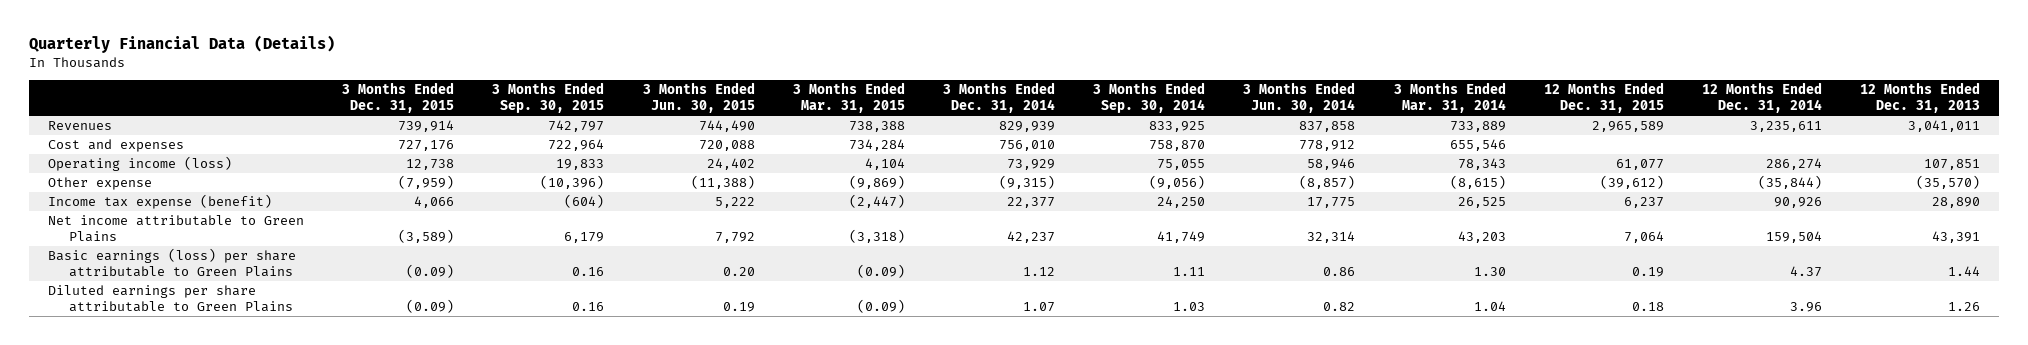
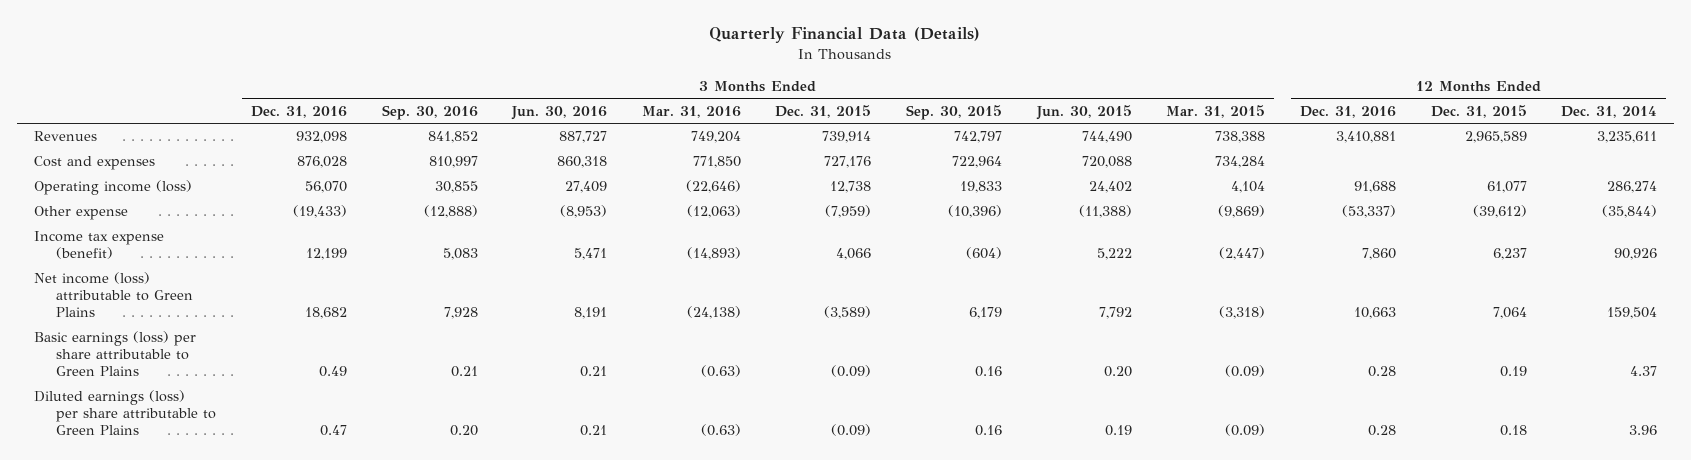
- | 3 Months Ended Dec. 31, 2015 | 3 Months Ended Sep. 30, 2015 | 3 Months Ended Jun. 30, 2015 | 3 Months Ended Mar. 31, 2015 | 3 Months Ended Dec. 31, 2014 | 3 Months Ended Sep. 30, 2014 | 3 Months Ended Jun. 30, 2014 | 3 Months Ended Mar. 31, 2014 | 12 Months Ended Dec. 31, 2015 | 12 Months Ended Dec. 31, 2014 | 12 Months Ended Dec. 31, 2013
+ | 3 Months Ended Dec. 31, 2016 | 3 Months Ended Sep. 30, 2016 | 3 Months Ended Jun. 30, 2016 | 3 Months Ended Mar. 31, 2016 | 3 Months Ended Dec. 31, 2015 | 3 Months Ended Sep. 30, 2015 | 3 Months Ended Jun. 30, 2015 | 3 Months Ended Mar. 31, 2015 | 12 Months Ended Dec. 31, 2016 | 12 Months Ended Dec. 31, 2015 | 12 Months Ended Dec. 31, 2014
- Net income attributable to Green Plains | (3,589) | 6,179 | 7,792 | (3,318) | 42,237 | 41,749 | 32,314 | 43,203 | 7,064 | 159,504 | 43,391
+ Net income (loss) attributable to Green Plains | 18,682 | 7,928 | 8,191 | (24,138) | (3,589) | 6,179 | 7,792 | (3,318) | 10,663 | 7,064 | 159,504
- Diluted earnings per share attributable to Green Plains | (0.09) | 0.16 | 0.19 | (0.09) | 1.07 | 1.03 | 0.82 | 1.04 | 0.18 | 3.96 | 1.26
+ Diluted earnings (loss) per share attributable to Green Plains | 0.47 | 0.20 | 0.21 | (0.63) | (0.09) | 0.16 | 0.19 | (0.09) | 0.28 | 0.18 | 3.96

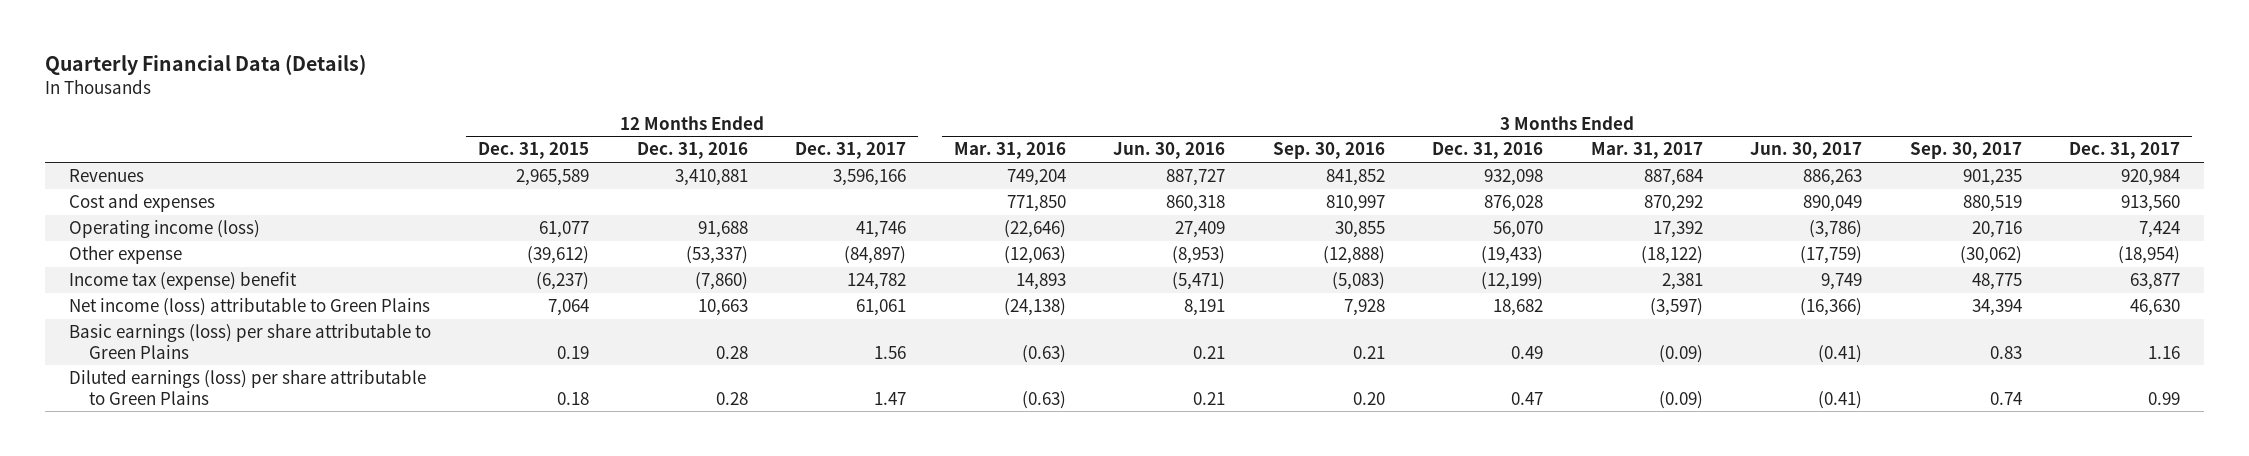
- | 3 Months Ended Dec. 31, 2016 | 3 Months Ended Sep. 30, 2016 | 3 Months Ended Jun. 30, 2016 | 3 Months Ended Mar. 31, 2016 | 3 Months Ended Dec. 31, 2015 | 3 Months Ended Sep. 30, 2015 | 3 Months Ended Jun. 30, 2015 | 3 Months Ended Mar. 31, 2015 | 12 Months Ended Dec. 31, 2016 | 12 Months Ended Dec. 31, 2015 | 12 Months Ended Dec. 31, 2014
+ | 12 Months Ended Dec. 31, 2015 | 12 Months Ended Dec. 31, 2016 | 12 Months Ended Dec. 31, 2017 | 3 Months Ended Mar. 31, 2016 | 3 Months Ended Jun. 30, 2016 | 3 Months Ended Sep. 30, 2016 | 3 Months Ended Dec. 31, 2016 | 3 Months Ended Mar. 31, 2017 | 3 Months Ended Jun. 30, 2017 | 3 Months Ended Sep. 30, 2017 | 3 Months Ended Dec. 31, 2017
- Income tax expense (benefit) | 12,199 | 5,083 | 5,471 | (14,893) | 4,066 | (604) | 5,222 | (2,447) | 7,860 | 6,237 | 90,926
+ Income tax (expense) benefit | (6,237) | (7,860) | 124,782 | 14,893 | (5,471) | (5,083) | (12,199) | 2,381 | 9,749 | 48,775 | 63,877

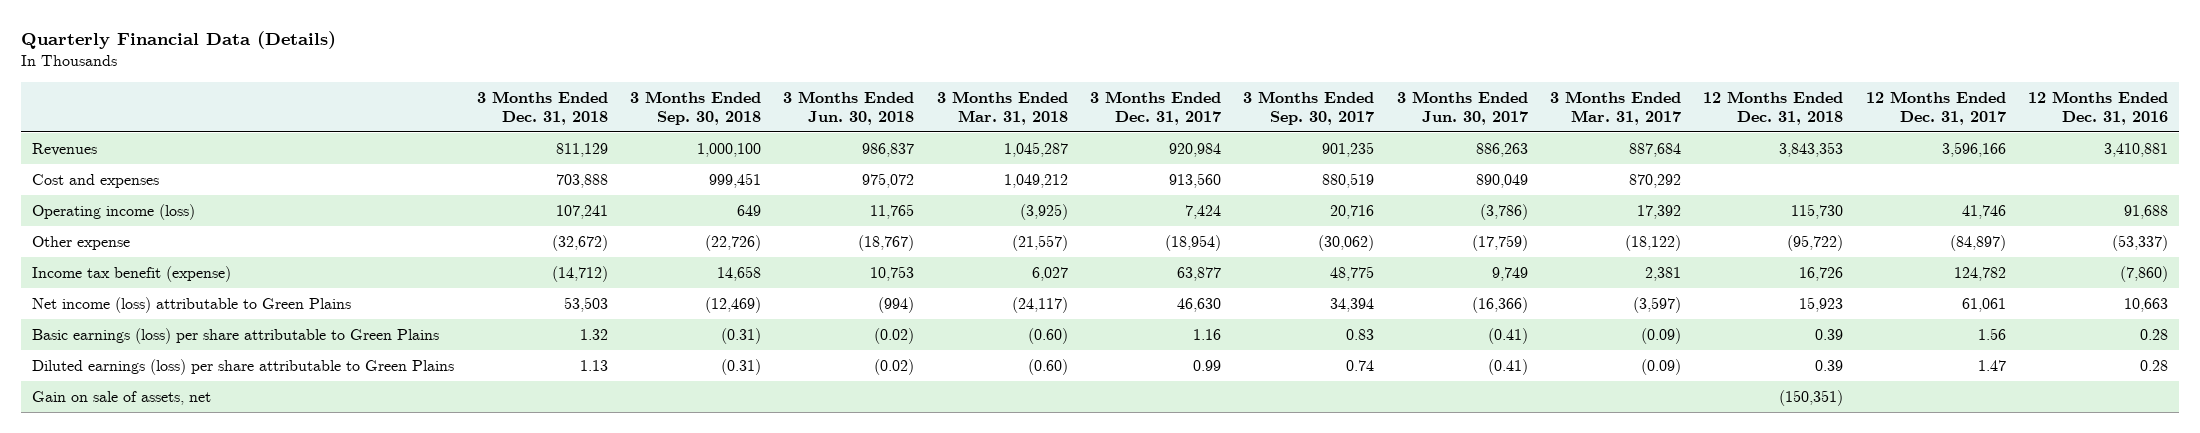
- | 12 Months Ended Dec. 31, 2015 | 12 Months Ended Dec. 31, 2016 | 12 Months Ended Dec. 31, 2017 | 3 Months Ended Mar. 31, 2016 | 3 Months Ended Jun. 30, 2016 | 3 Months Ended Sep. 30, 2016 | 3 Months Ended Dec. 31, 2016 | 3 Months Ended Mar. 31, 2017 | 3 Months Ended Jun. 30, 2017 | 3 Months Ended Sep. 30, 2017 | 3 Months Ended Dec. 31, 2017
+ | 3 Months Ended Dec. 31, 2018 | 3 Months Ended Sep. 30, 2018 | 3 Months Ended Jun. 30, 2018 | 3 Months Ended Mar. 31, 2018 | 3 Months Ended Dec. 31, 2017 | 3 Months Ended Sep. 30, 2017 | 3 Months Ended Jun. 30, 2017 | 3 Months Ended Mar. 31, 2017 | 12 Months Ended Dec. 31, 2018 | 12 Months Ended Dec. 31, 2017 | 12 Months Ended Dec. 31, 2016
- Income tax (expense) benefit | (6,237) | (7,860) | 124,782 | 14,893 | (5,471) | (5,083) | (12,199) | 2,381 | 9,749 | 48,775 | 63,877
+ Income tax benefit (expense) | (14,712) | 14,658 | 10,753 | 6,027 | 63,877 | 48,775 | 9,749 | 2,381 | 16,726 | 124,782 | (7,860)
+ Gain on sale of assets, net | | | | | | | | | (150,351) | |

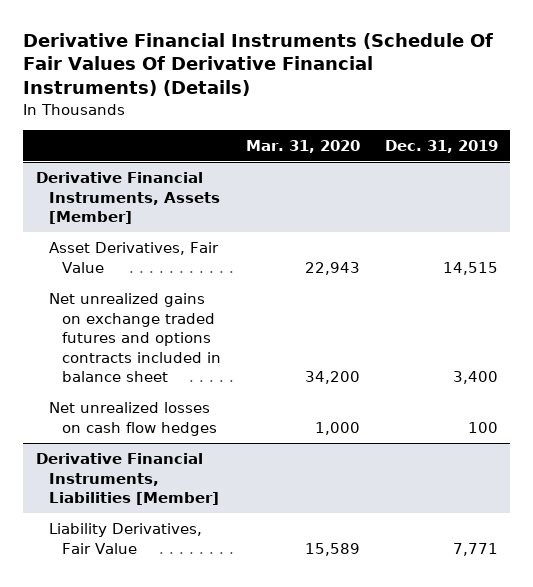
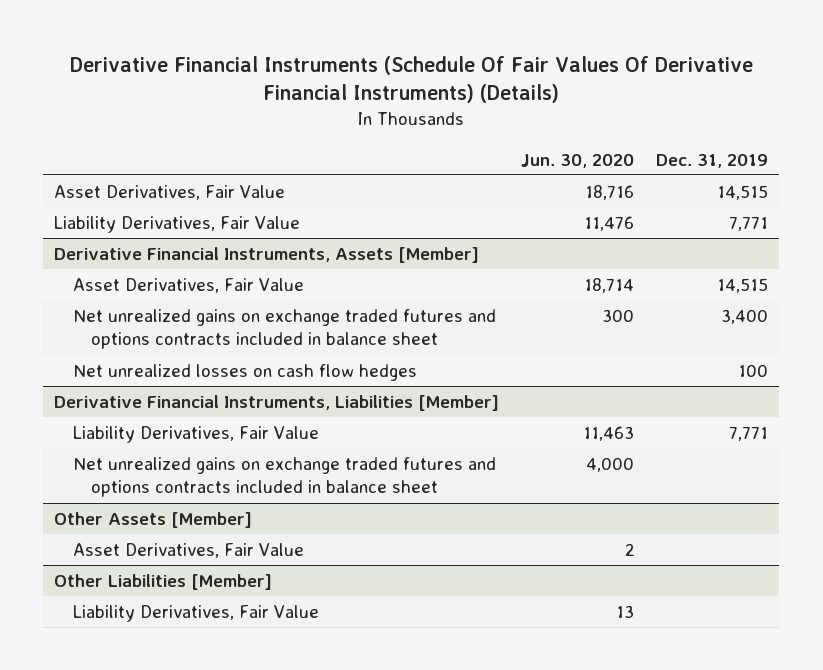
- | Mar. 31, 2020 | Dec. 31, 2019
+ | Jun. 30, 2020 | Dec. 31, 2019
+ Asset Derivatives, Fair Value | 18,716 | 14,515
+ Liability Derivatives, Fair Value | 11,476 | 7,771
@ Derivative Financial Instruments, Liabilities [Member]
+ Net unrealized gains on exchange traded futures and options contracts included in balance sheet | 4,000 |
+ Other Assets [Member]
+ Asset Derivatives, Fair Value | 2 |
+ Other Liabilities [Member]
+ Liability Derivatives, Fair Value | 13 |

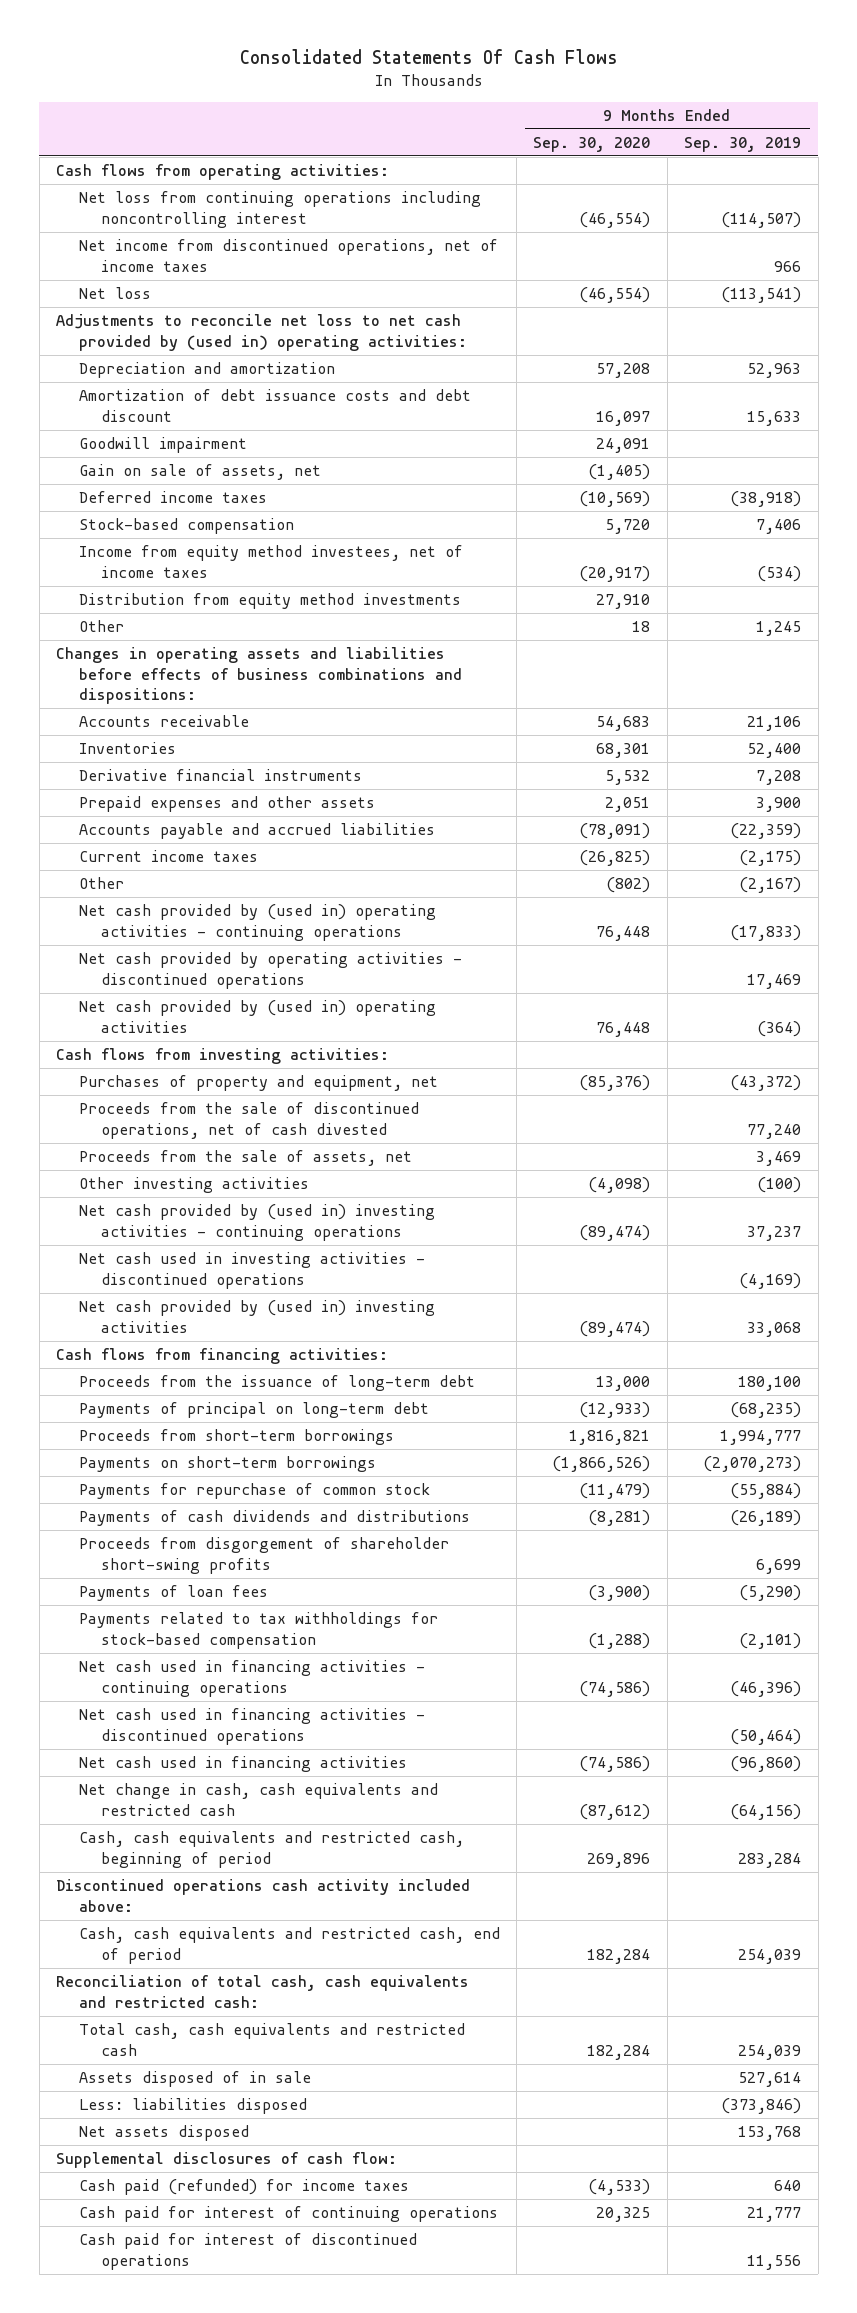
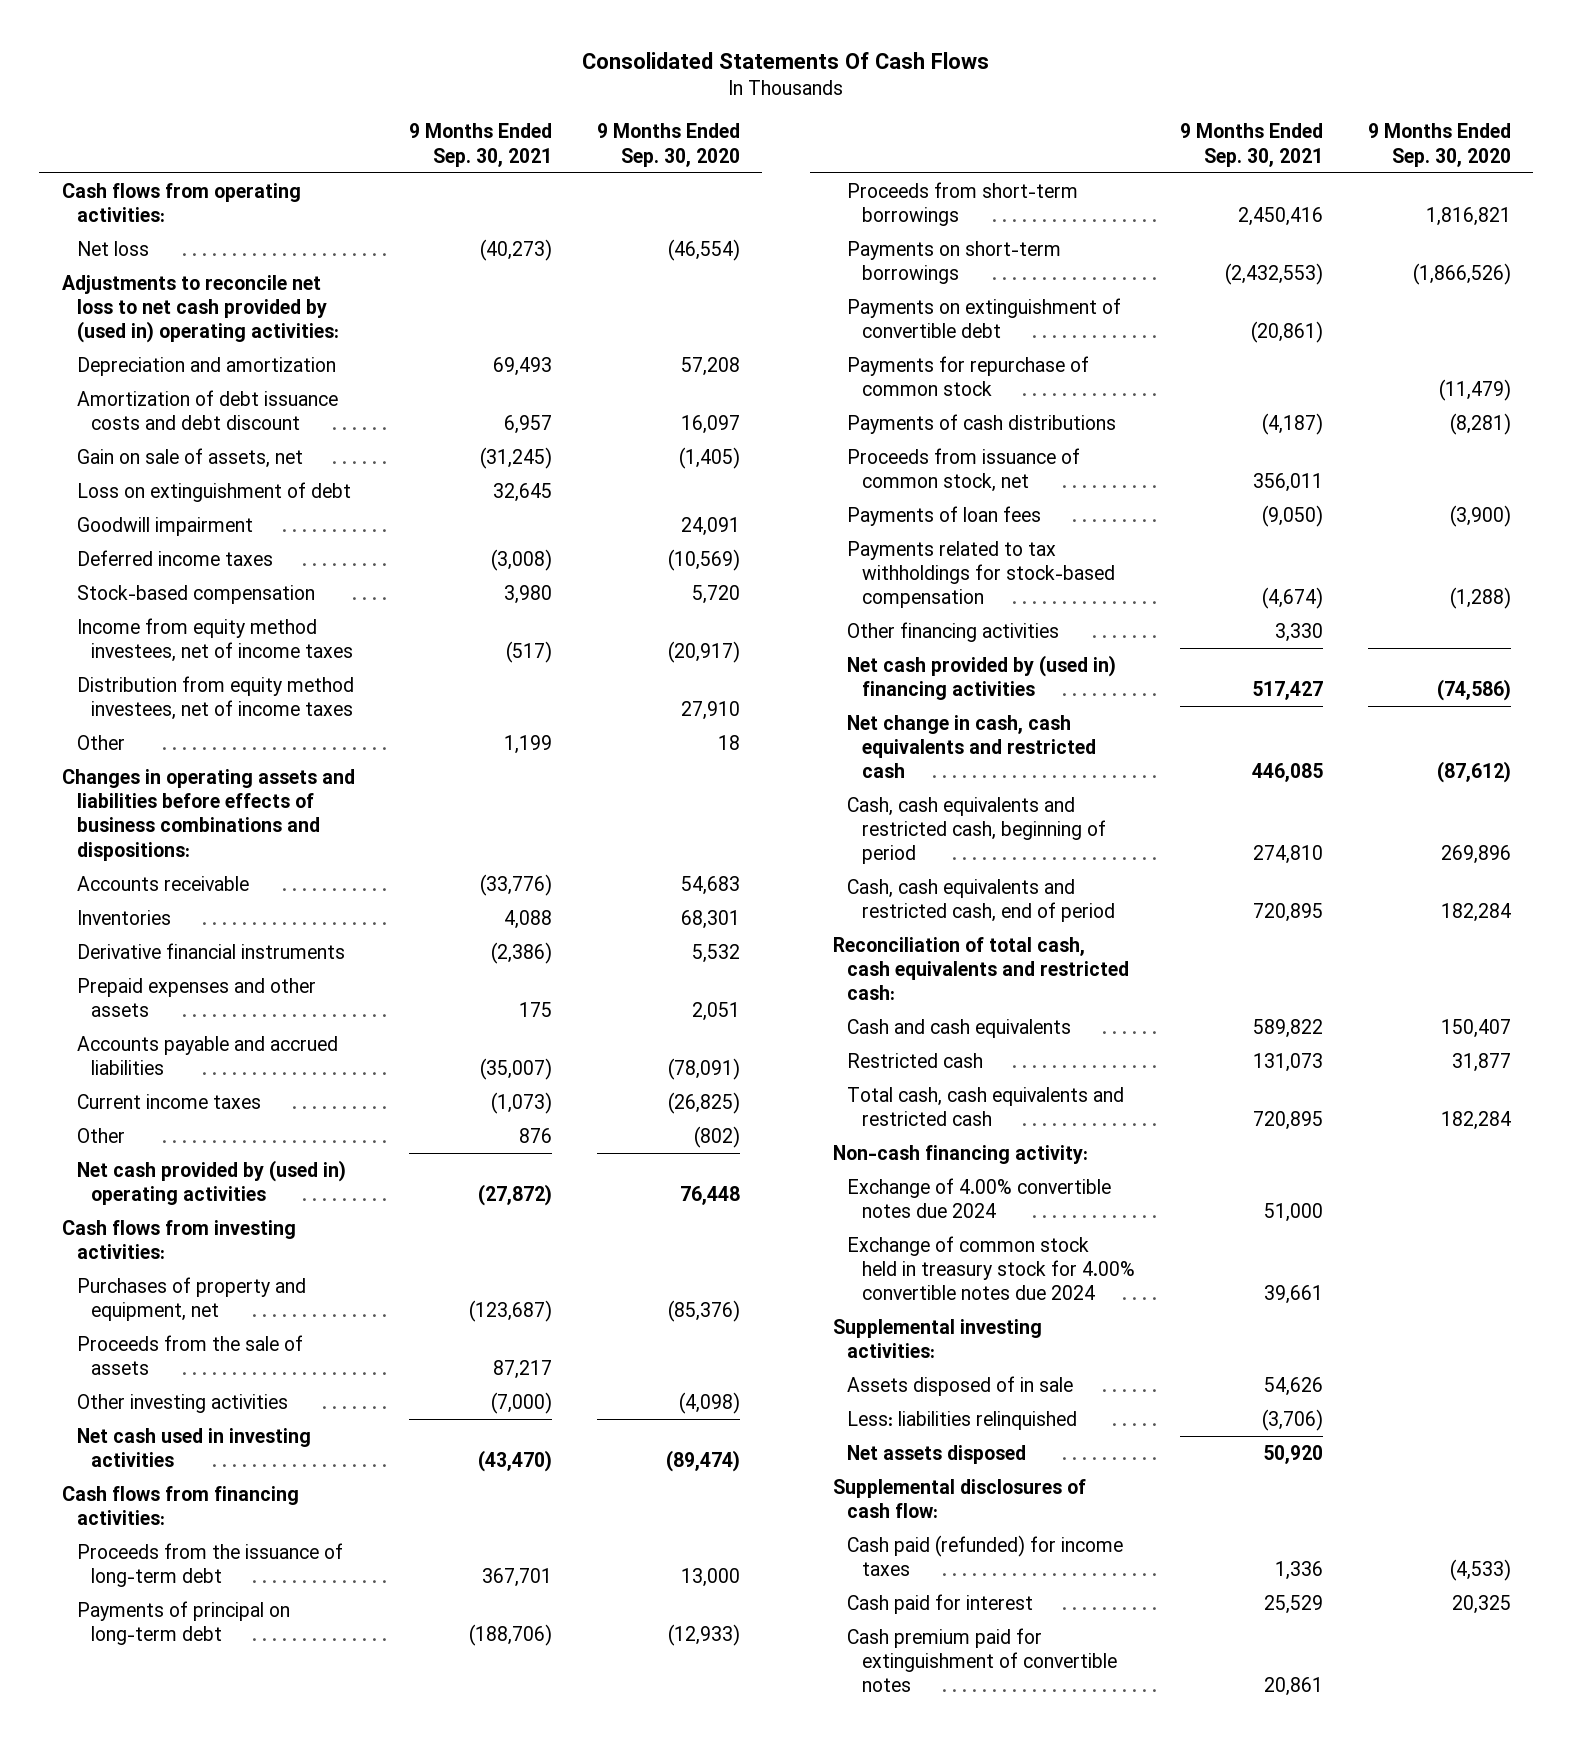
- | 9 Months Ended Sep. 30, 2020 | 9 Months Ended Sep. 30, 2019
+ | 9 Months Ended Sep. 30, 2021 | 9 Months Ended Sep. 30, 2020
- Net loss from continuing operations including noncontrolling interest | (46,554) | (114,507)
- Net income from discontinued operations, net of income taxes | | 966
+ Loss on extinguishment of debt | 32,645 |
moved down: Goodwill impairment | | 24,091
- Distribution from equity method investments | 27,910 |
+ Distribution from equity method investees, net of income taxes | | 27,910
- Net cash provided by (used in) operating activities - continuing operations | 76,448 | (17,833)
- Net cash provided by operating activities - discontinued operations | | 17,469
- Proceeds from the sale of discontinued operations, net of cash divested | | 77,240
- Proceeds from the sale of assets, net | | 3,469
+ Proceeds from the sale of assets | 87,217 |
- Net cash provided by (used in) investing activities - continuing operations | (89,474) | 37,237
- Net cash used in investing activities - discontinued operations | | (4,169)
- Net cash provided by (used in) investing activities | (89,474) | 33,068
+ Net cash used in investing activities | (43,470) | (89,474)
+ Payments on extinguishment of convertible debt | (20,861) |
- Payments of cash dividends and distributions | (8,281) | (26,189)
- Proceeds from disgorgement of shareholder short-swing profits | | 6,699
+ Payments of cash distributions | (4,187) | (8,281)
+ Proceeds from issuance of common stock, net | 356,011 |
- Net cash used in financing activities - continuing operations | (74,586) | (46,396)
- Net cash used in financing activities - discontinued operations | | (50,464)
- Net cash used in financing activities | (74,586) | (96,860)
+ Other financing activities | 3,330 |
+ Net cash provided by (used in) financing activities | 517,427 | (74,586)
- Discontinued operations cash activity included above:
+ Cash and cash equivalents | 589,822 | 150,407
+ Restricted cash | 131,073 | 31,877
+ Non-cash financing activity:
+ Exchange of 4.00% convertible notes due 2024 | 51,000 |
+ Exchange of common stock held in treasury stock for 4.00% convertible notes due 2024 | 39,661 |
+ Supplemental investing activities:
- Less: liabilities disposed | | (373,846)
+ Less: liabilities relinquished | (3,706) |
- Cash paid for interest of continuing operations | 20,325 | 21,777
- Cash paid for interest of discontinued operations | | 11,556
+ Cash paid for interest | 25,529 | 20,325
+ Cash premium paid for extinguishment of convertible notes | 20,861 |

